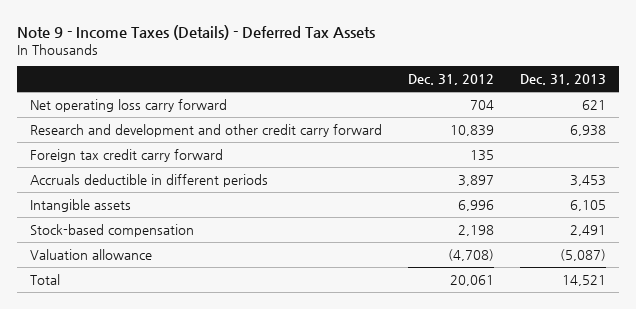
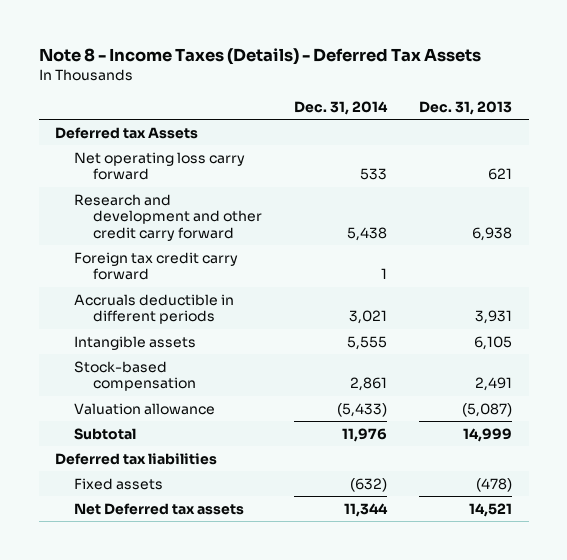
- Note 9 - Income Taxes (Details) - Deferred Tax Assets
+ Note 8 - Income Taxes (Details) - Deferred Tax Assets
- | Dec. 31, 2012 | Dec. 31, 2013
+ | Dec. 31, 2014 | Dec. 31, 2013
+ Deferred tax Assets
- Accruals deductible in different periods | 3,897 | 3,453
+ Accruals deductible in different periods | 3,021 | 3,931
- Total | 20,061 | 14,521
+ Subtotal | 11,976 | 14,999
+ Deferred tax liabilities
+ Fixed assets | (632) | (478)
+ Net Deferred tax assets | 11,344 | 14,521

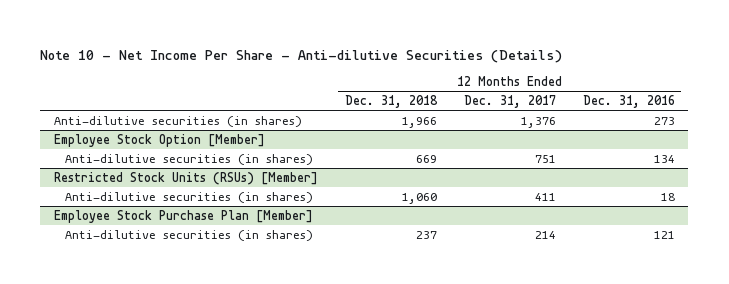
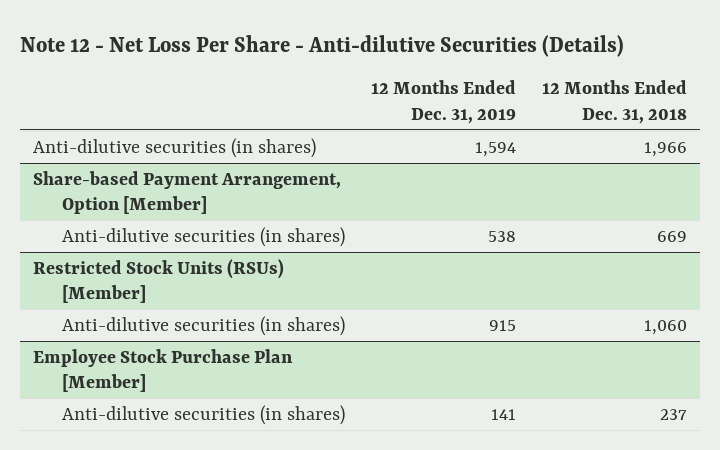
- Note 10 - Net Income Per Share - Anti-dilutive Securities (Details)
+ Note 12 - Net Loss Per Share - Anti-dilutive Securities (Details)
- | 12 Months Ended Dec. 31, 2018 | 12 Months Ended Dec. 31, 2017 | 12 Months Ended Dec. 31, 2016
+ | 12 Months Ended Dec. 31, 2019 | 12 Months Ended Dec. 31, 2018
- Employee Stock Option [Member]
+ Share-based Payment Arrangement, Option [Member]

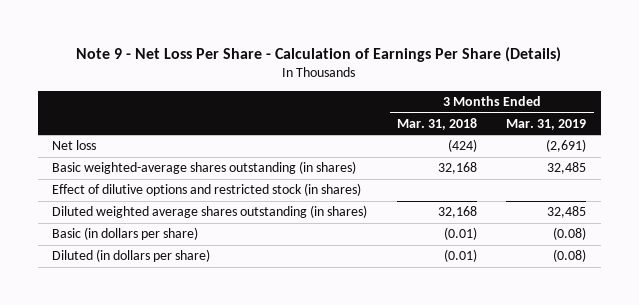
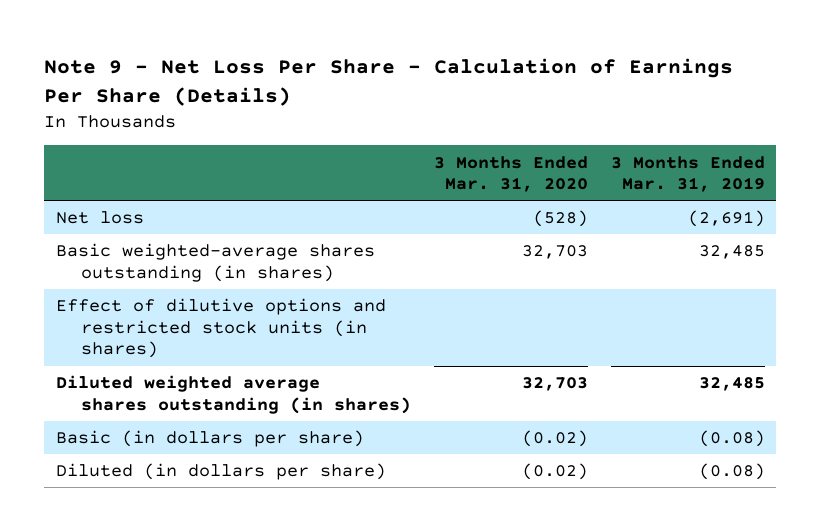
- | 3 Months Ended Mar. 31, 2018 | 3 Months Ended Mar. 31, 2019
+ | 3 Months Ended Mar. 31, 2020 | 3 Months Ended Mar. 31, 2019
- Effect of dilutive options and restricted stock (in shares)
+ Effect of dilutive options and restricted stock units (in shares)

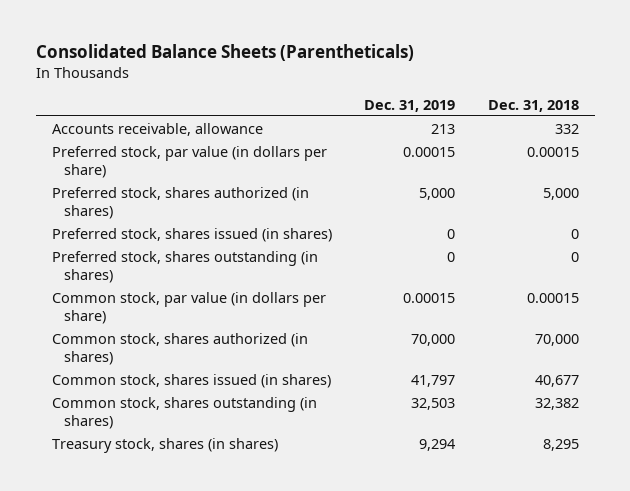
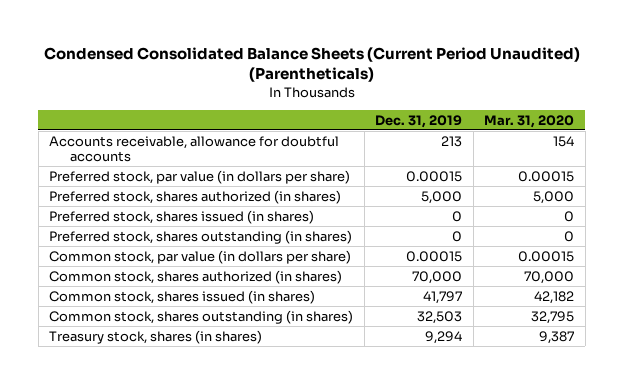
- Consolidated Balance Sheets (Parentheticals)
+ Condensed Consolidated Balance Sheets (Current Period Unaudited) (Parentheticals)
- | Dec. 31, 2019 | Dec. 31, 2018
+ | Dec. 31, 2019 | Mar. 31, 2020
- Accounts receivable, allowance | 213 | 332
+ Accounts receivable, allowance for doubtful accounts | 213 | 154

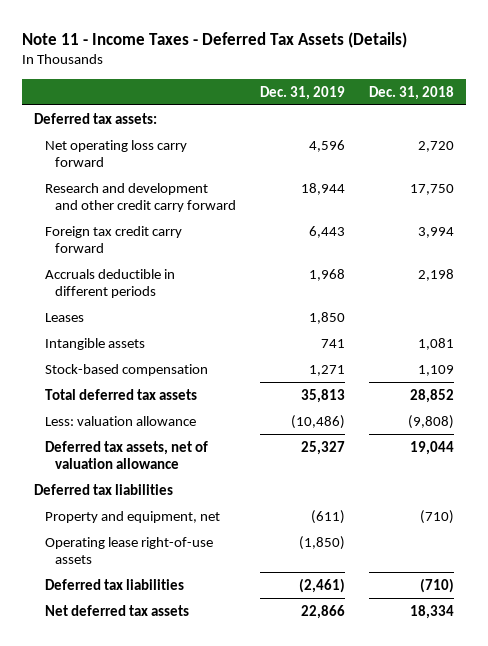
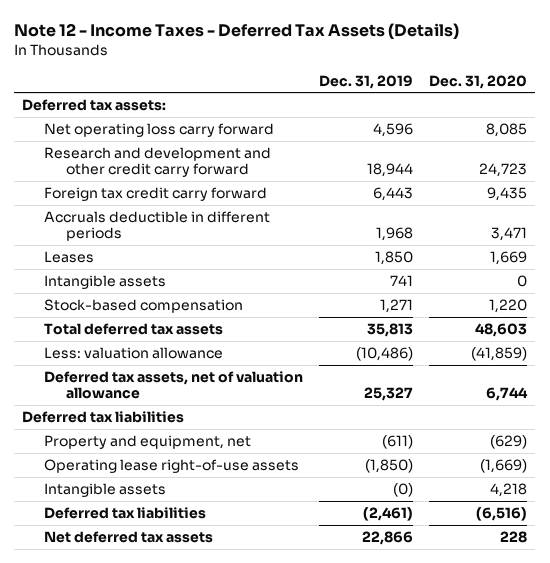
- Note 11 - Income Taxes - Deferred Tax Assets (Details)
+ Note 12 - Income Taxes - Deferred Tax Assets (Details)
- | Dec. 31, 2019 | Dec. 31, 2018
+ | Dec. 31, 2019 | Dec. 31, 2020
+ Intangible assets | (0) | 4,218

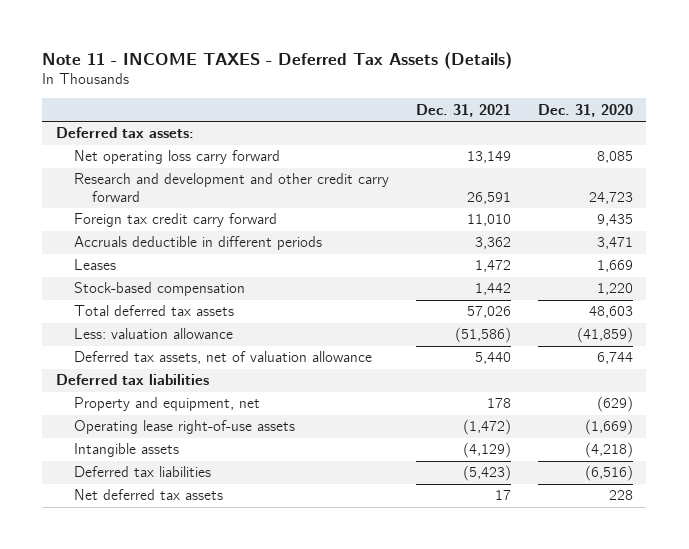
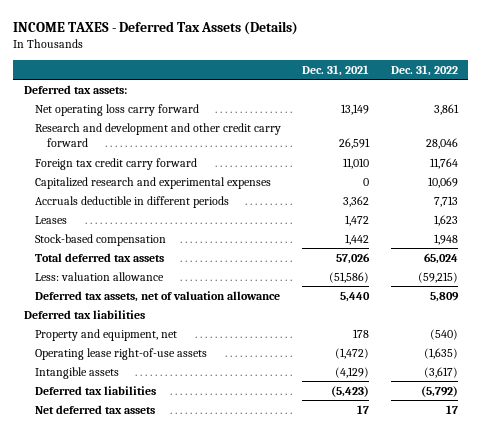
- Note 11 - INCOME TAXES - Deferred Tax Assets (Details)
+ INCOME TAXES - Deferred Tax Assets (Details)
- | Dec. 31, 2021 | Dec. 31, 2020
+ | Dec. 31, 2021 | Dec. 31, 2022
+ Capitalized research and experimental expenses | 0 | 10,069

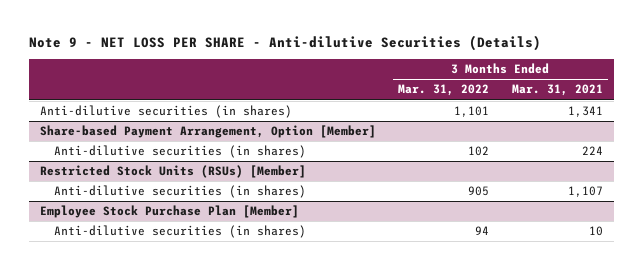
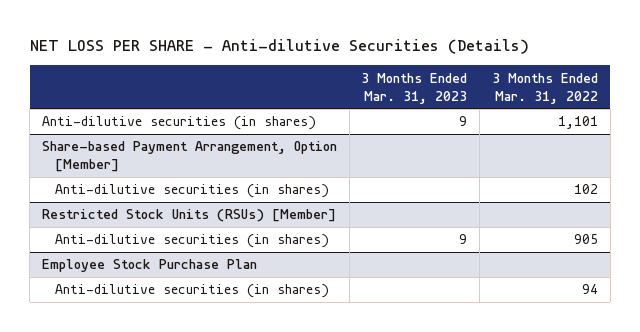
- Note 9 - NET LOSS PER SHARE - Anti-dilutive Securities (Details)
+ NET LOSS PER SHARE - Anti-dilutive Securities (Details)
- | 3 Months Ended Mar. 31, 2022 | 3 Months Ended Mar. 31, 2021
+ | 3 Months Ended Mar. 31, 2023 | 3 Months Ended Mar. 31, 2022
- Employee Stock Purchase Plan [Member]
+ Employee Stock Purchase Plan

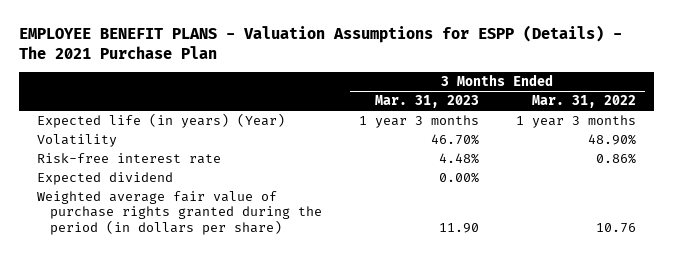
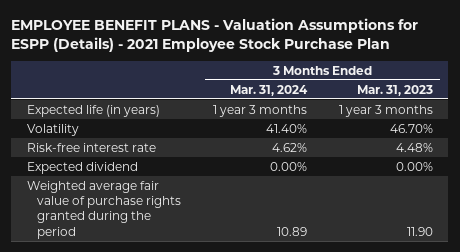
- EMPLOYEE BENEFIT PLANS - Valuation Assumptions for ESPP (Details) - The 2021 Purchase Plan
+ EMPLOYEE BENEFIT PLANS - Valuation Assumptions for ESPP (Details) - 2021 Employee Stock Purchase Plan
- | 3 Months Ended Mar. 31, 2023 | 3 Months Ended Mar. 31, 2022
+ | 3 Months Ended Mar. 31, 2024 | 3 Months Ended Mar. 31, 2023
- Expected life (in years) (Year) | 1 year 3 months | 1 year 3 months
+ Expected life (in years) | 1 year 3 months | 1 year 3 months
- Weighted average fair value of purchase rights granted during the period (in dollars per share) | 11.90 | 10.76
+ Weighted average fair value of purchase rights granted during the period | 10.89 | 11.90

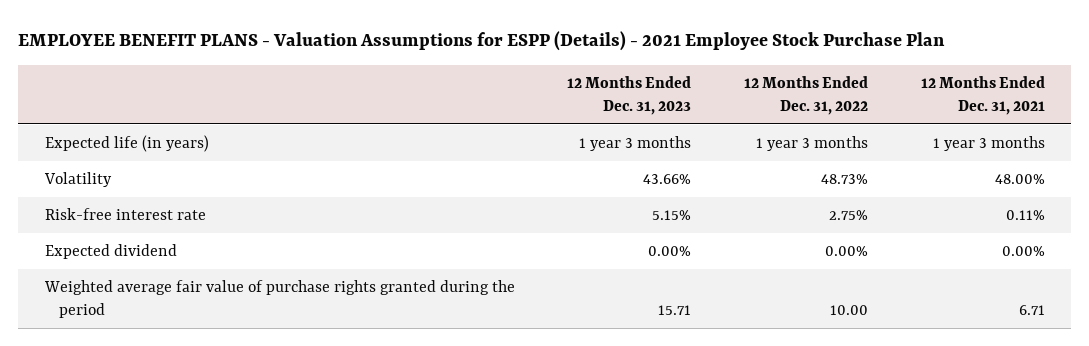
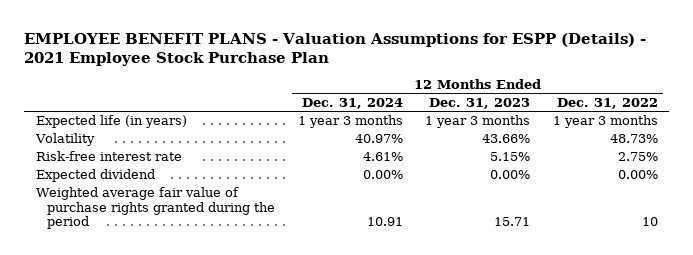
- | 12 Months Ended Dec. 31, 2023 | 12 Months Ended Dec. 31, 2022 | 12 Months Ended Dec. 31, 2021
+ | 12 Months Ended Dec. 31, 2024 | 12 Months Ended Dec. 31, 2023 | 12 Months Ended Dec. 31, 2022
- Weighted average fair value of purchase rights granted during the period | 15.71 | 10.00 | 6.71
+ Weighted average fair value of purchase rights granted during the period | 10.91 | 15.71 | 10

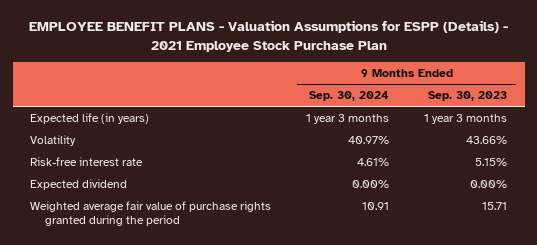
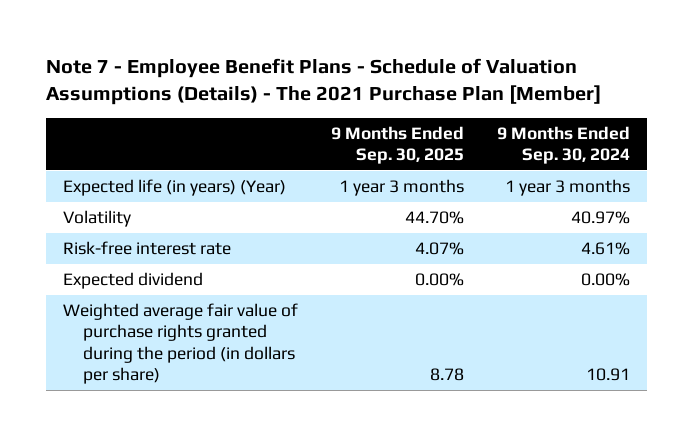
- EMPLOYEE BENEFIT PLANS - Valuation Assumptions for ESPP (Details) - 2021 Employee Stock Purchase Plan
+ Note 7 - Employee Benefit Plans - Schedule of Valuation Assumptions (Details) - The 2021 Purchase Plan [Member]
- | 9 Months Ended Sep. 30, 2024 | 9 Months Ended Sep. 30, 2023
+ | 9 Months Ended Sep. 30, 2025 | 9 Months Ended Sep. 30, 2024
- Expected life (in years) | 1 year 3 months | 1 year 3 months
+ Expected life (in years) (Year) | 1 year 3 months | 1 year 3 months
- Weighted average fair value of purchase rights granted during the period | 10.91 | 15.71
+ Weighted average fair value of purchase rights granted during the period (in dollars per share) | 8.78 | 10.91

